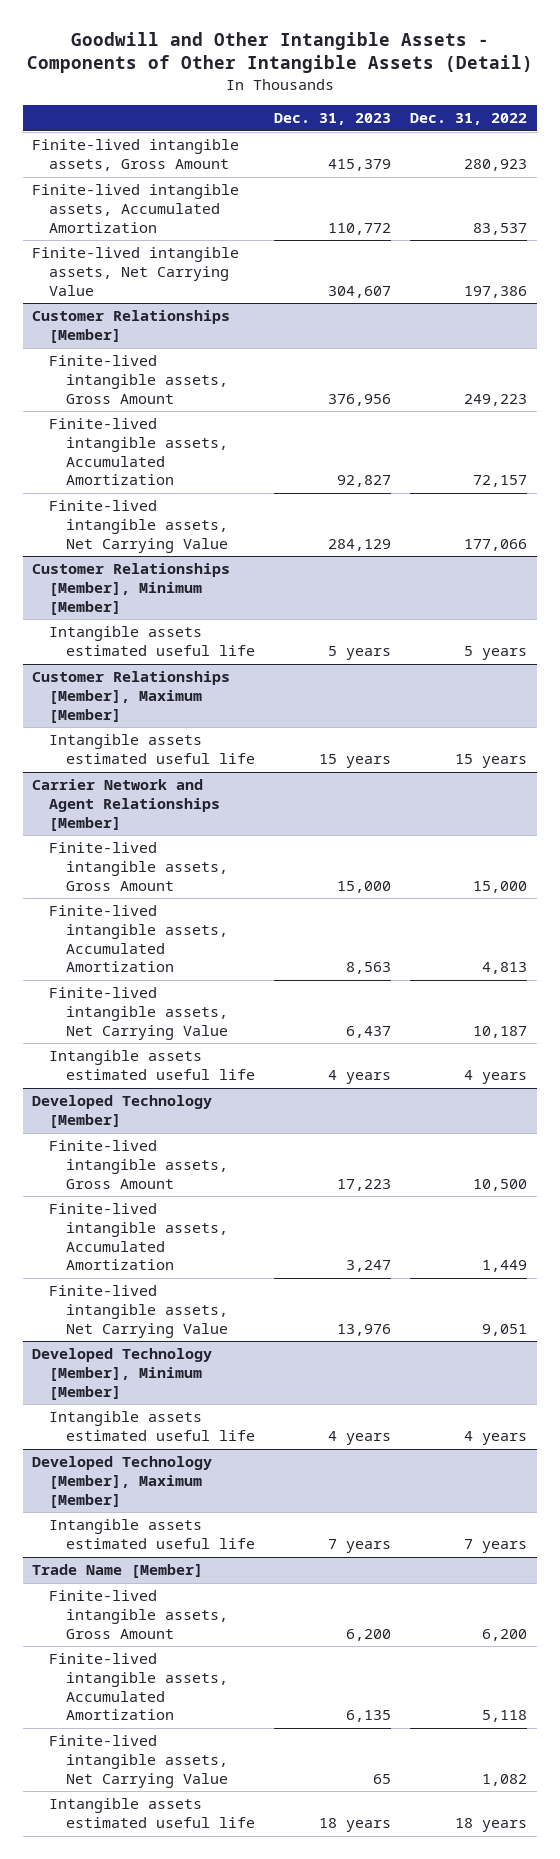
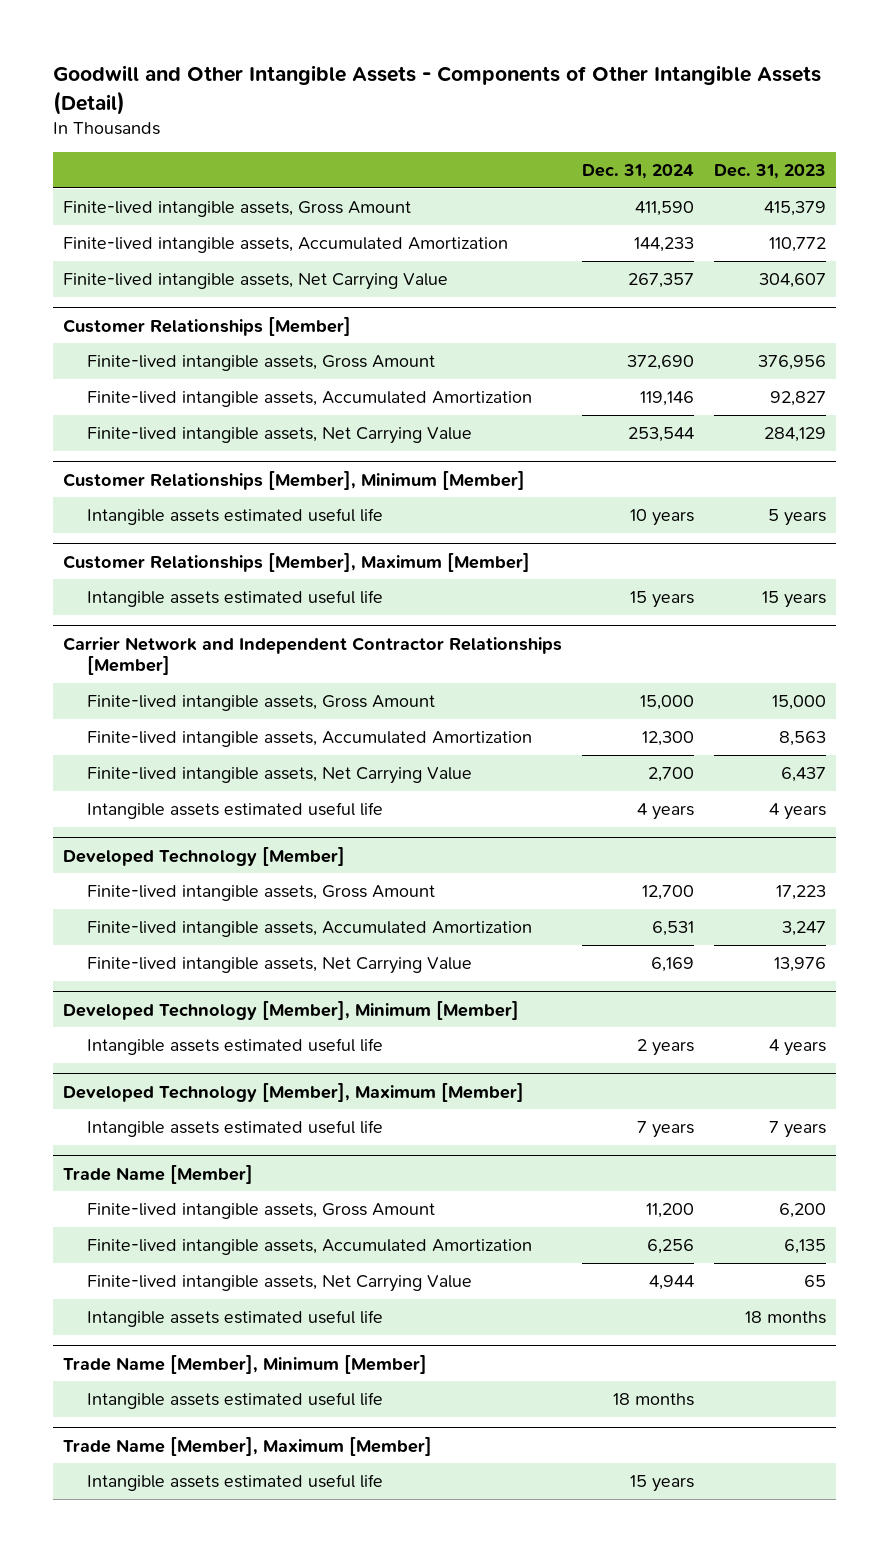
- | Dec. 31, 2023 | Dec. 31, 2022
+ | Dec. 31, 2024 | Dec. 31, 2023
- Carrier Network and Agent Relationships [Member]
+ Carrier Network and Independent Contractor Relationships [Member]
@ Trade Name [Member]
- Intangible assets estimated useful life | 18 years | 18 years
+ Intangible assets estimated useful life | | 18 months
+ Trade Name [Member], Minimum [Member]
+ Intangible assets estimated useful life | 18 months |
+ Trade Name [Member], Maximum [Member]
+ Intangible assets estimated useful life | 15 years |

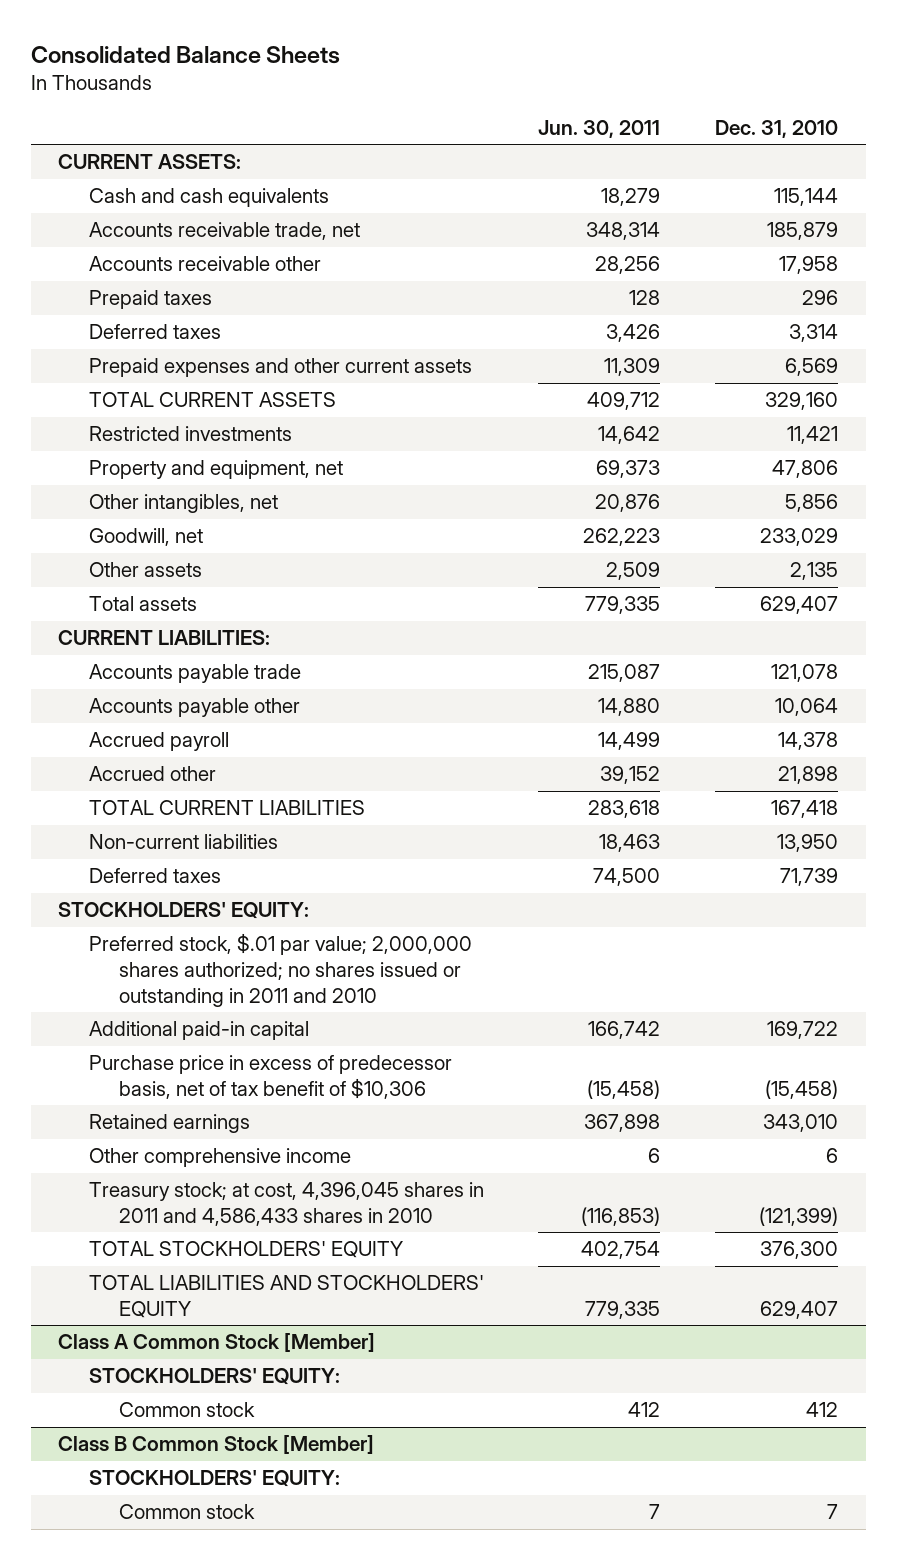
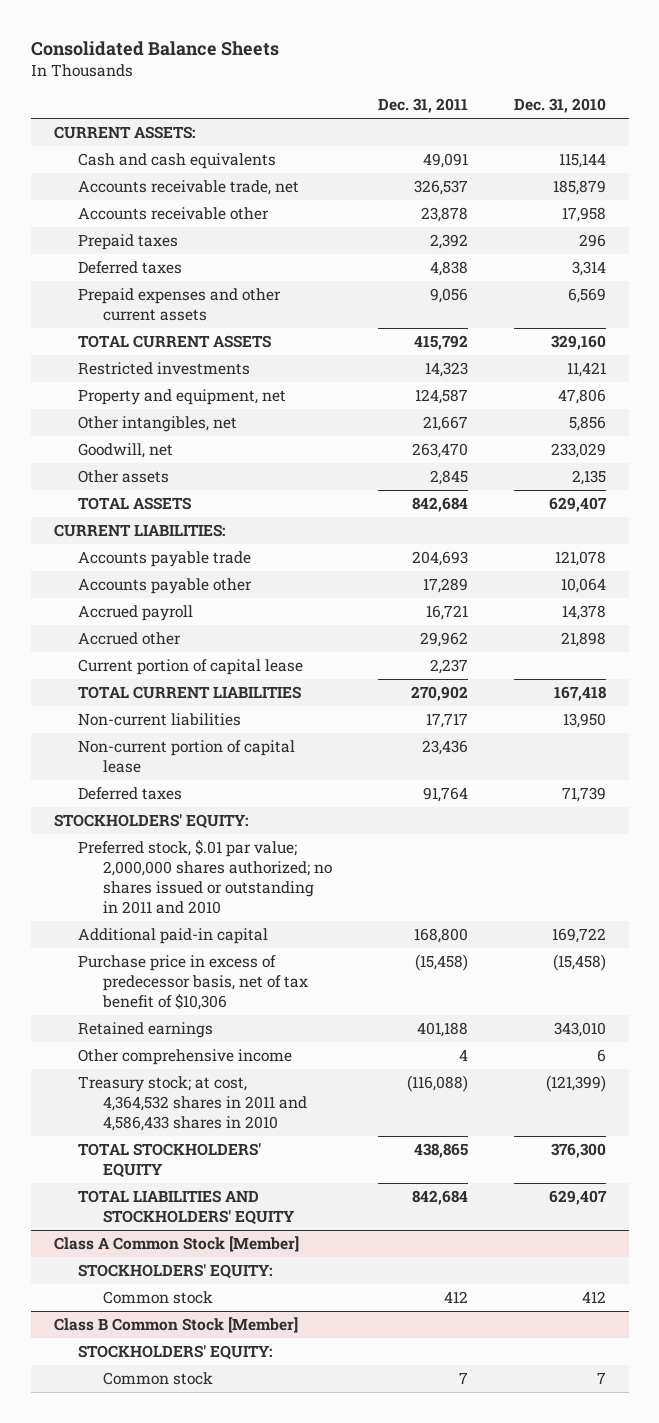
- | Jun. 30, 2011 | Dec. 31, 2010
+ | Dec. 31, 2011 | Dec. 31, 2010
- Total assets | 779,335 | 629,407
+ TOTAL ASSETS | 842,684 | 629,407
+ Current portion of capital lease | 2,237 |
+ Non-current portion of capital lease | 23,436 |
- Treasury stock; at cost, 4,396,045 shares in 2011 and 4,586,433 shares in 2010 | (116,853) | (121,399)
+ Treasury stock; at cost, 4,364,532 shares in 2011 and 4,586,433 shares in 2010 | (116,088) | (121,399)

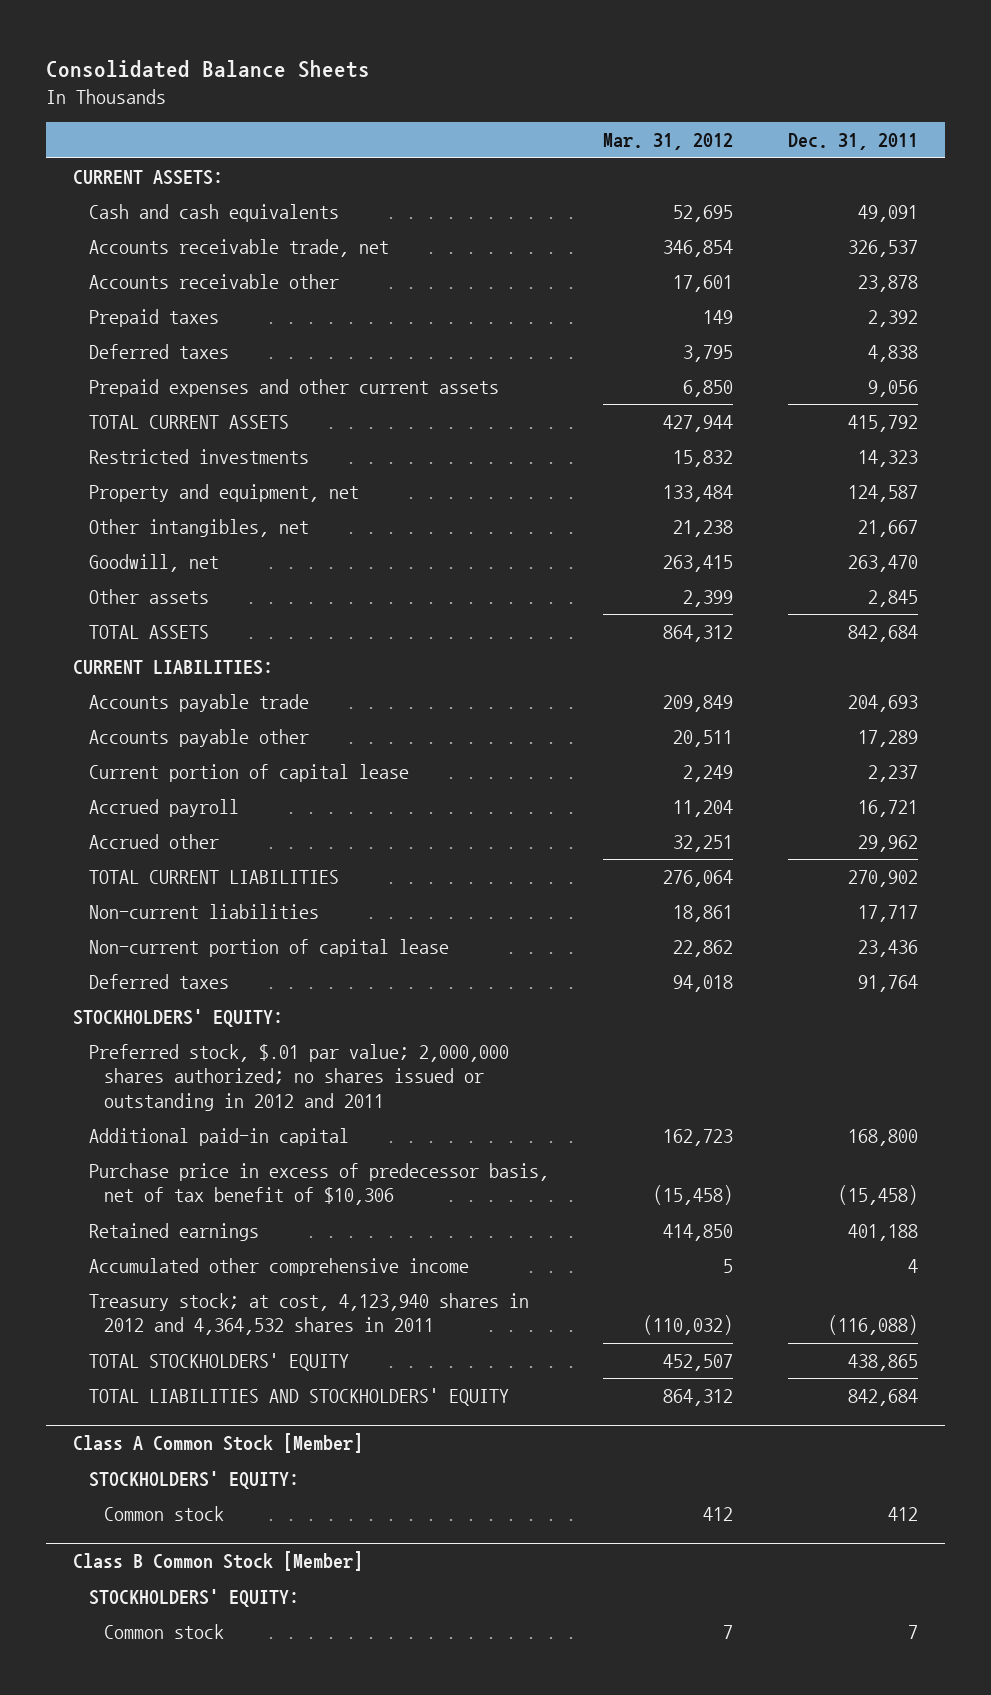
- | Dec. 31, 2011 | Dec. 31, 2010
+ | Mar. 31, 2012 | Dec. 31, 2011
moved up: Current portion of capital lease | 2,249 | 2,237
- Preferred stock, $.01 par value; 2,000,000 shares authorized; no shares issued or outstanding in 2011 and 2010
+ Preferred stock, $.01 par value; 2,000,000 shares authorized; no shares issued or outstanding in 2012 and 2011
- Other comprehensive income | 4 | 6
- Treasury stock; at cost, 4,364,532 shares in 2011 and 4,586,433 shares in 2010 | (116,088) | (121,399)
+ Accumulated other comprehensive income | 5 | 4
+ Treasury stock; at cost, 4,123,940 shares in 2012 and 4,364,532 shares in 2011 | (110,032) | (116,088)

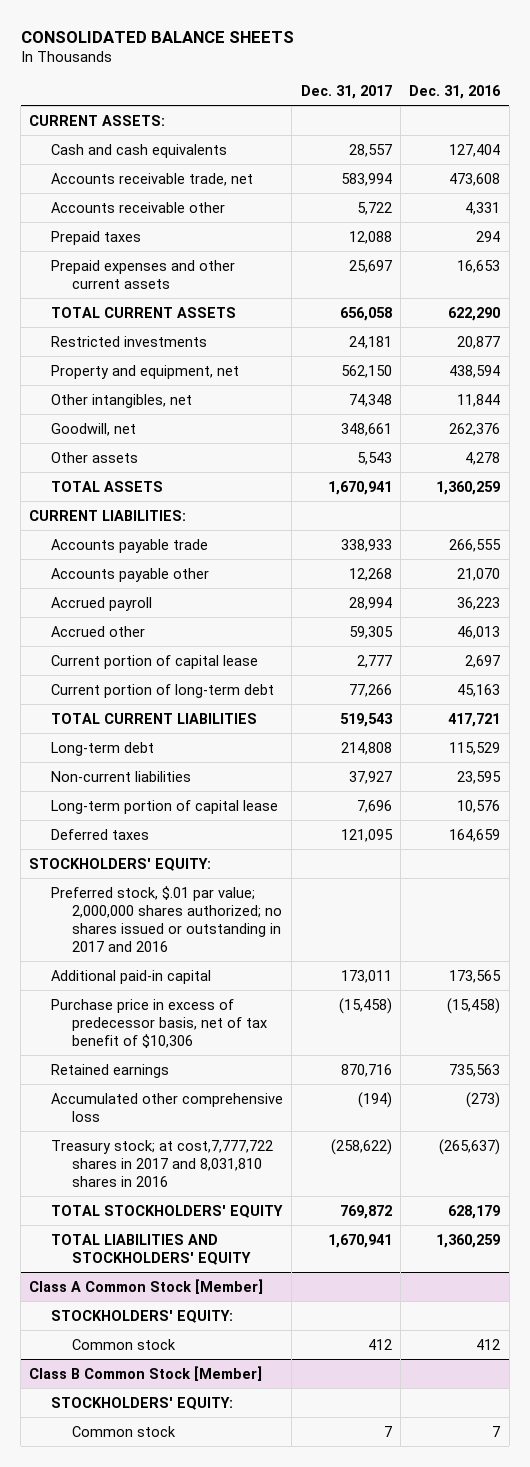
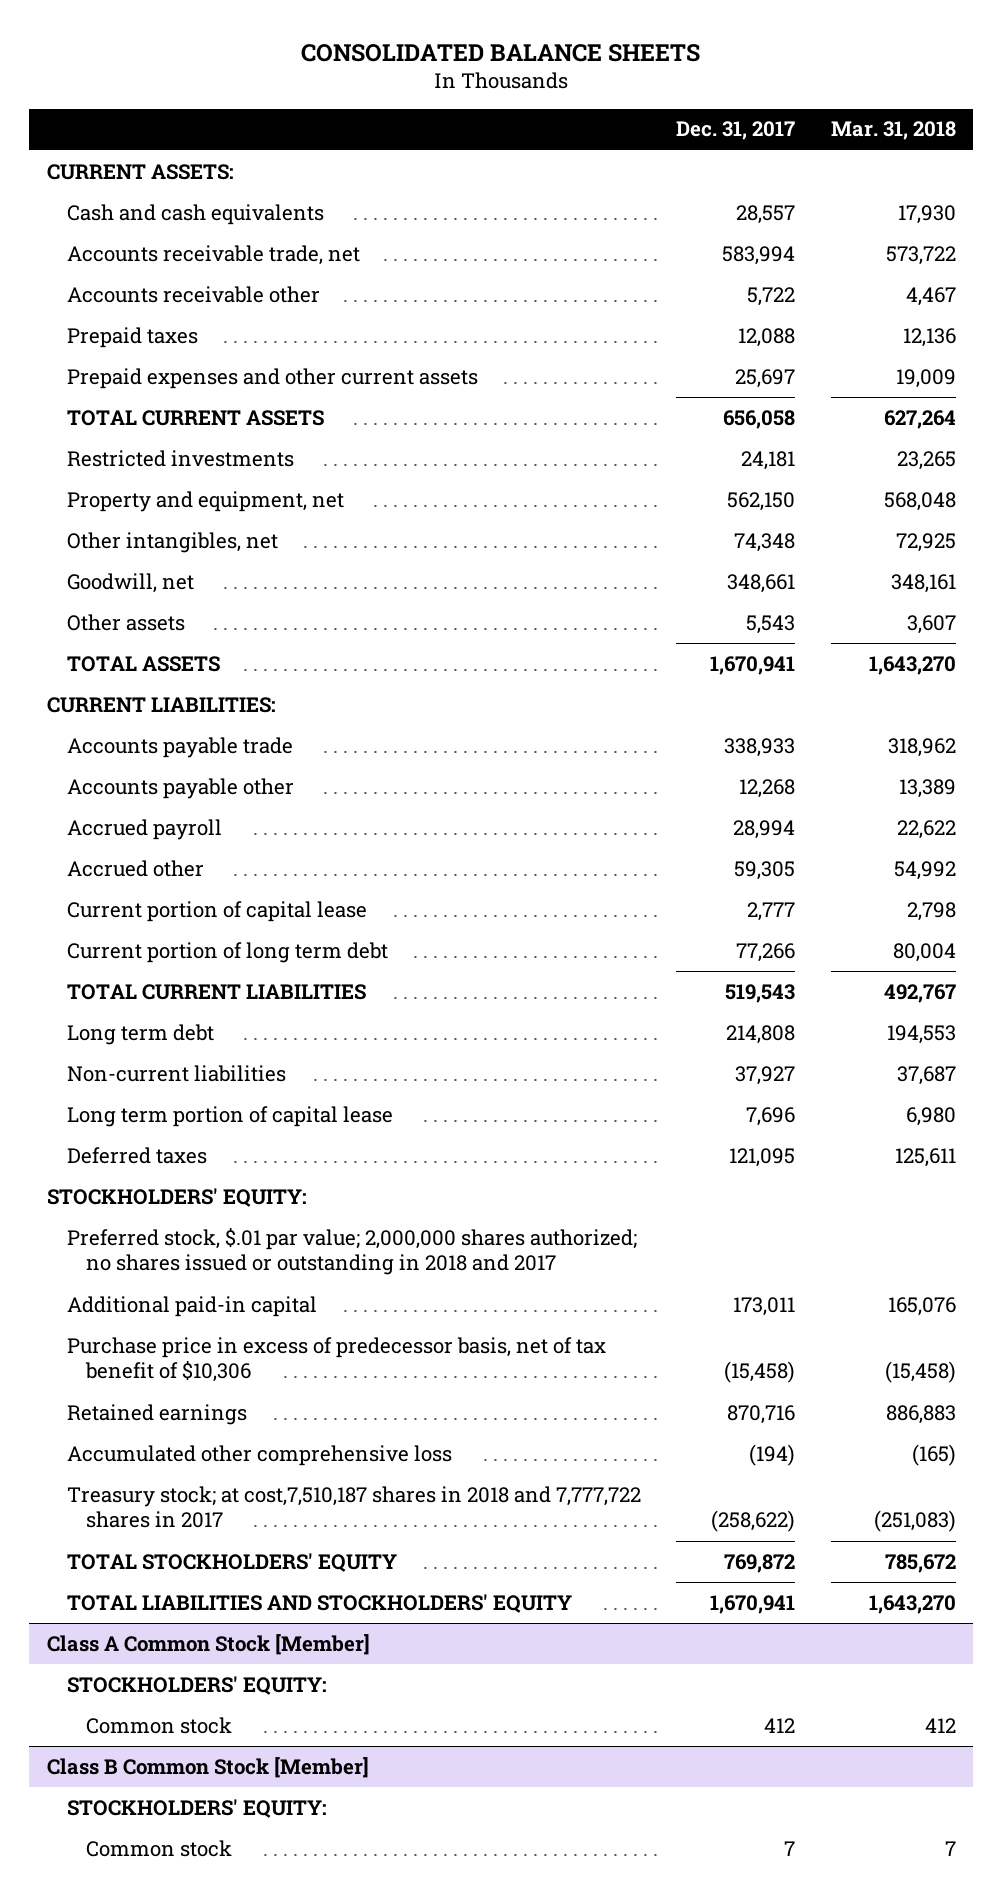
- | Dec. 31, 2017 | Dec. 31, 2016
+ | Dec. 31, 2017 | Mar. 31, 2018
- Current portion of long-term debt | 77,266 | 45,163
+ Current portion of long term debt | 77,266 | 80,004
- Long-term debt | 214,808 | 115,529
+ Long term debt | 214,808 | 194,553
- Long-term portion of capital lease | 7,696 | 10,576
+ Long term portion of capital lease | 7,696 | 6,980
- Preferred stock, $.01 par value; 2,000,000 shares authorized; no shares issued or outstanding in 2017 and 2016
+ Preferred stock, $.01 par value; 2,000,000 shares authorized; no shares issued or outstanding in 2018 and 2017
- Treasury stock; at cost,7,777,722 shares in 2017 and 8,031,810 shares in 2016 | (258,622) | (265,637)
+ Treasury stock; at cost,7,510,187 shares in 2018 and 7,777,722 shares in 2017 | (258,622) | (251,083)

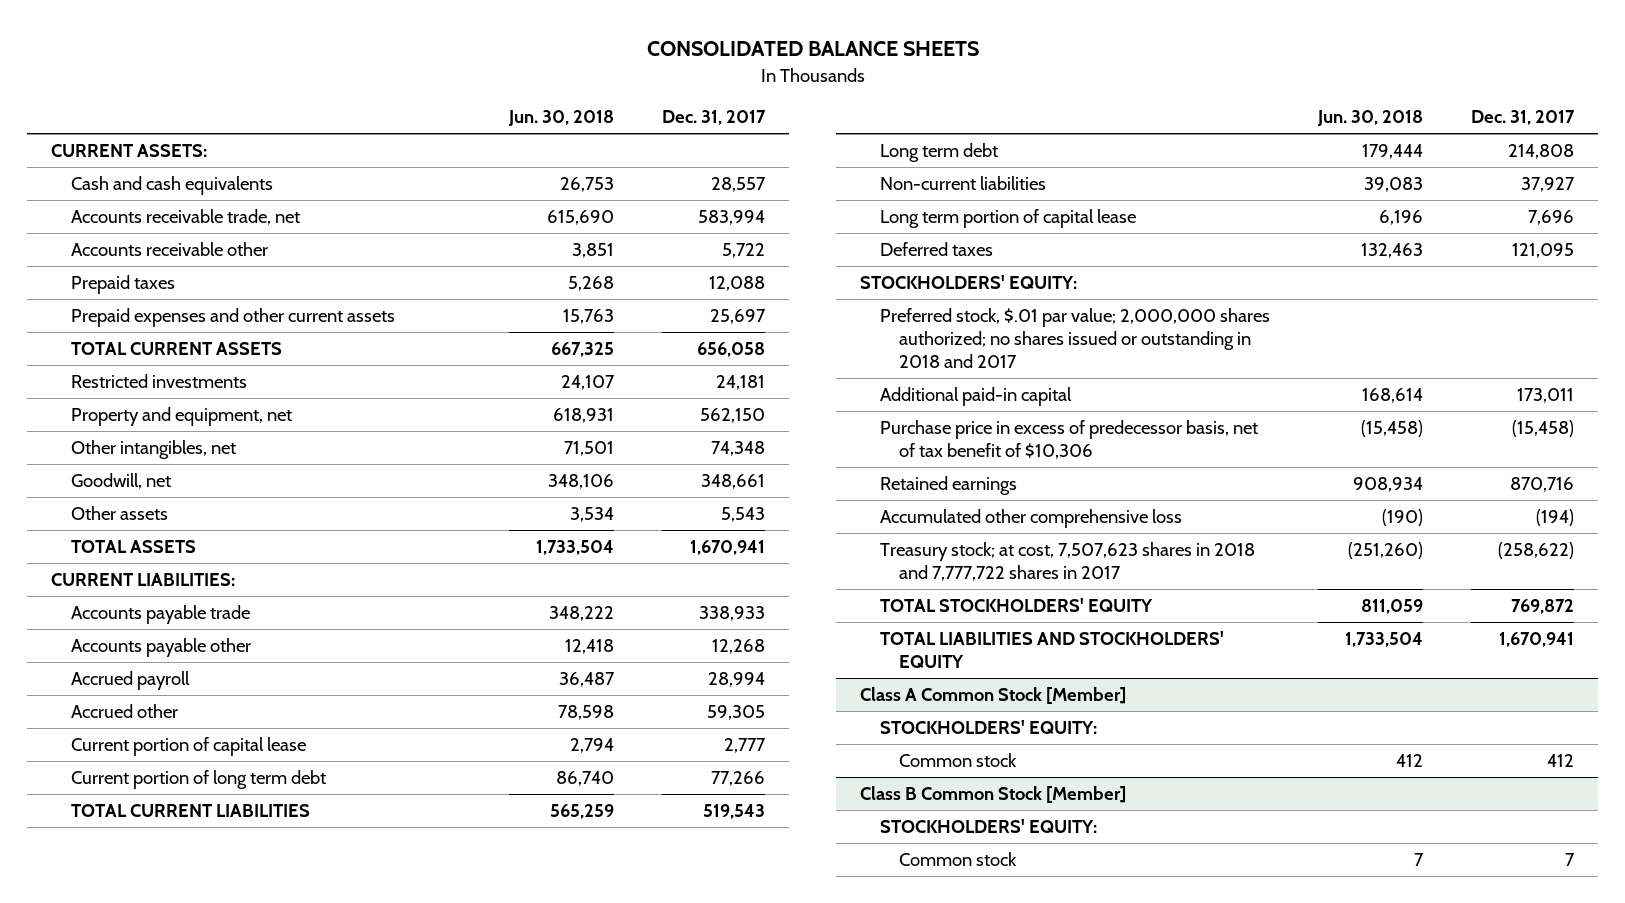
- | Dec. 31, 2017 | Mar. 31, 2018
+ | Jun. 30, 2018 | Dec. 31, 2017
- Treasury stock; at cost,7,510,187 shares in 2018 and 7,777,722 shares in 2017 | (258,622) | (251,083)
+ Treasury stock; at cost, 7,507,623 shares in 2018 and 7,777,722 shares in 2017 | (251,260) | (258,622)

